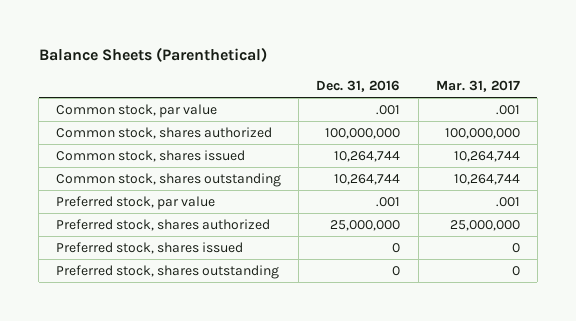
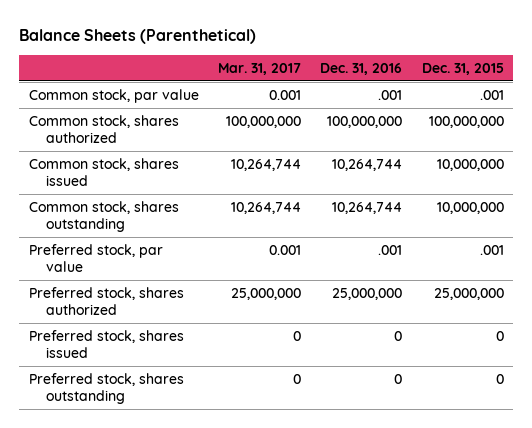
- | Dec. 31, 2016 | Mar. 31, 2017
+ | Mar. 31, 2017 | Dec. 31, 2016 | Dec. 31, 2015
- Common stock, par value | .001 | .001
+ Common stock, par value | 0.001 | .001 | .001
- Preferred stock, par value | .001 | .001
+ Preferred stock, par value | 0.001 | .001 | .001

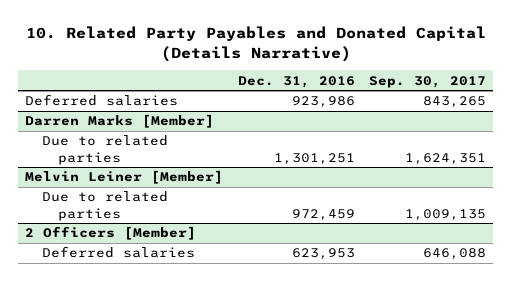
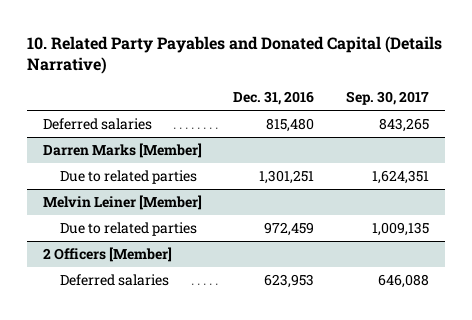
- Deferred salaries | 923,986 | 843,265
+ Deferred salaries | 815,480 | 843,265

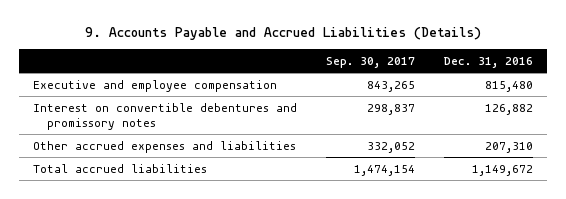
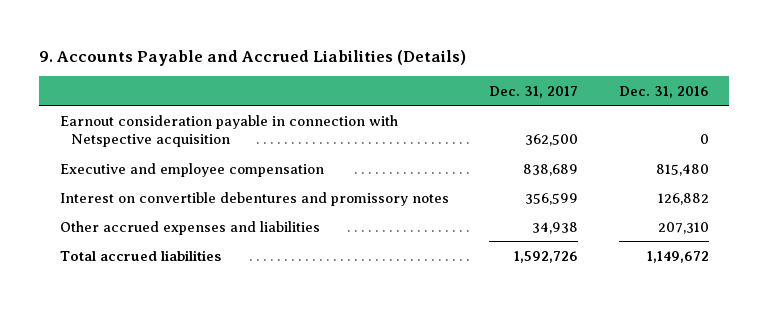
- | Sep. 30, 2017 | Dec. 31, 2016
+ | Dec. 31, 2017 | Dec. 31, 2016
+ Earnout consideration payable in connection with Netspective acquisition | 362,500 | 0

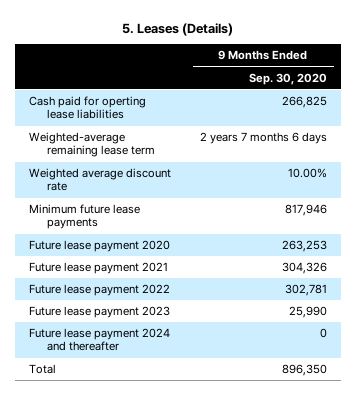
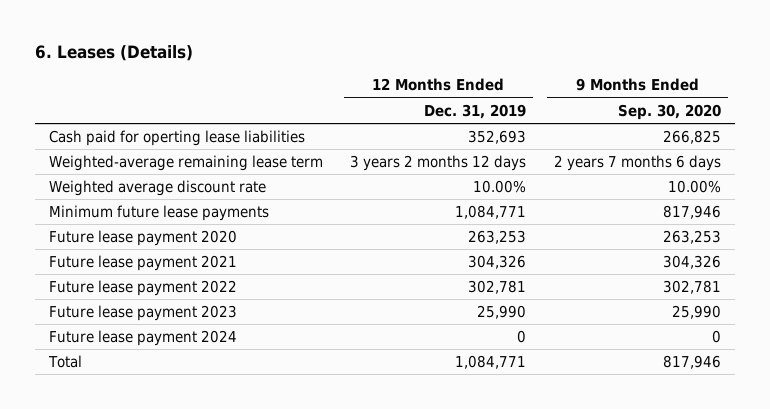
- 5. Leases (Details)
+ 6. Leases (Details)
- | 9 Months Ended Sep. 30, 2020
+ | 12 Months Ended Dec. 31, 2019 | 9 Months Ended Sep. 30, 2020
- Future lease payment 2024 and thereafter | 0
- Total | 896,350
+ Future lease payment 2024 | 0 | 0
+ Total | 1,084,771 | 817,946

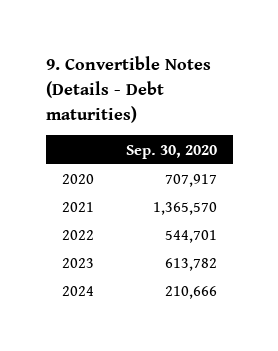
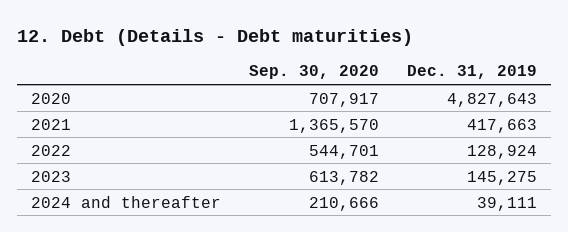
- 9. Convertible Notes (Details - Debt maturities)
+ 12. Debt (Details - Debt maturities)
- | Sep. 30, 2020
+ | Sep. 30, 2020 | Dec. 31, 2019
- 2024 | 210,666
+ 2024 and thereafter | 210,666 | 39,111

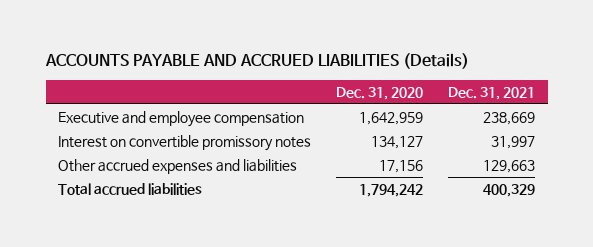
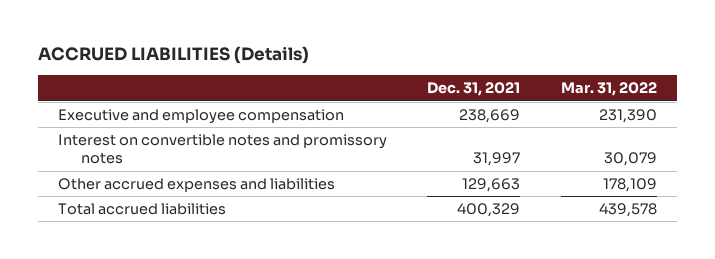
- ACCOUNTS PAYABLE AND ACCRUED LIABILITIES (Details)
+ ACCRUED LIABILITIES (Details)
- | Dec. 31, 2020 | Dec. 31, 2021
+ | Dec. 31, 2021 | Mar. 31, 2022
- Interest on convertible promissory notes | 134,127 | 31,997
+ Interest on convertible notes and promissory notes | 31,997 | 30,079

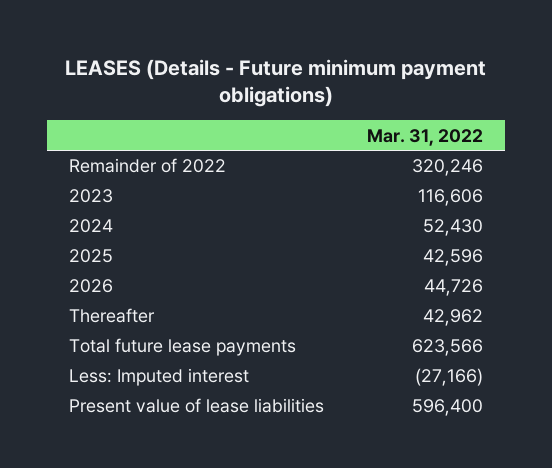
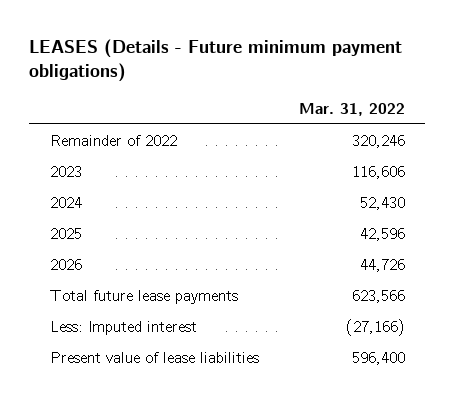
- Thereafter | 42,962

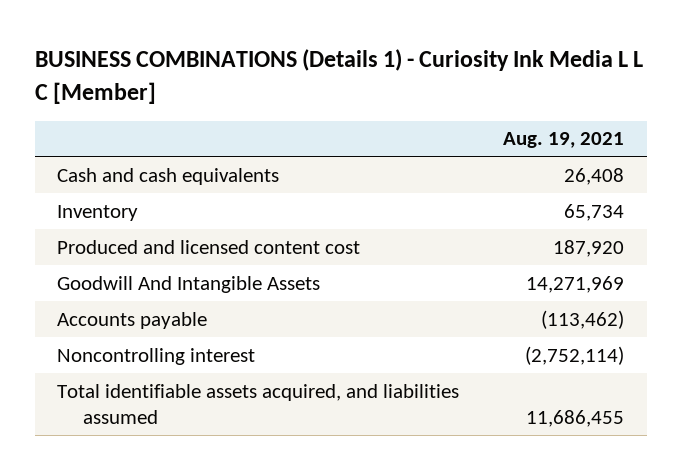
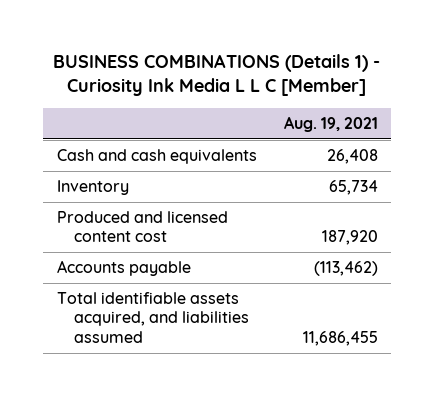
- Goodwill And Intangible Assets | 14,271,969
- Noncontrolling interest | (2,752,114)

